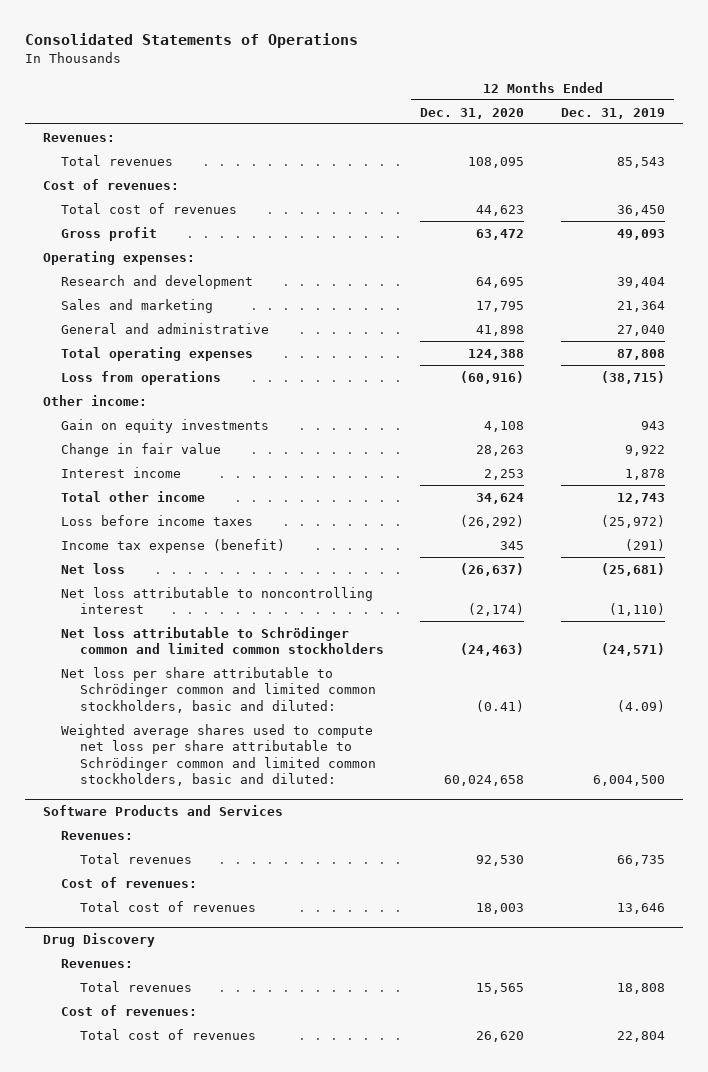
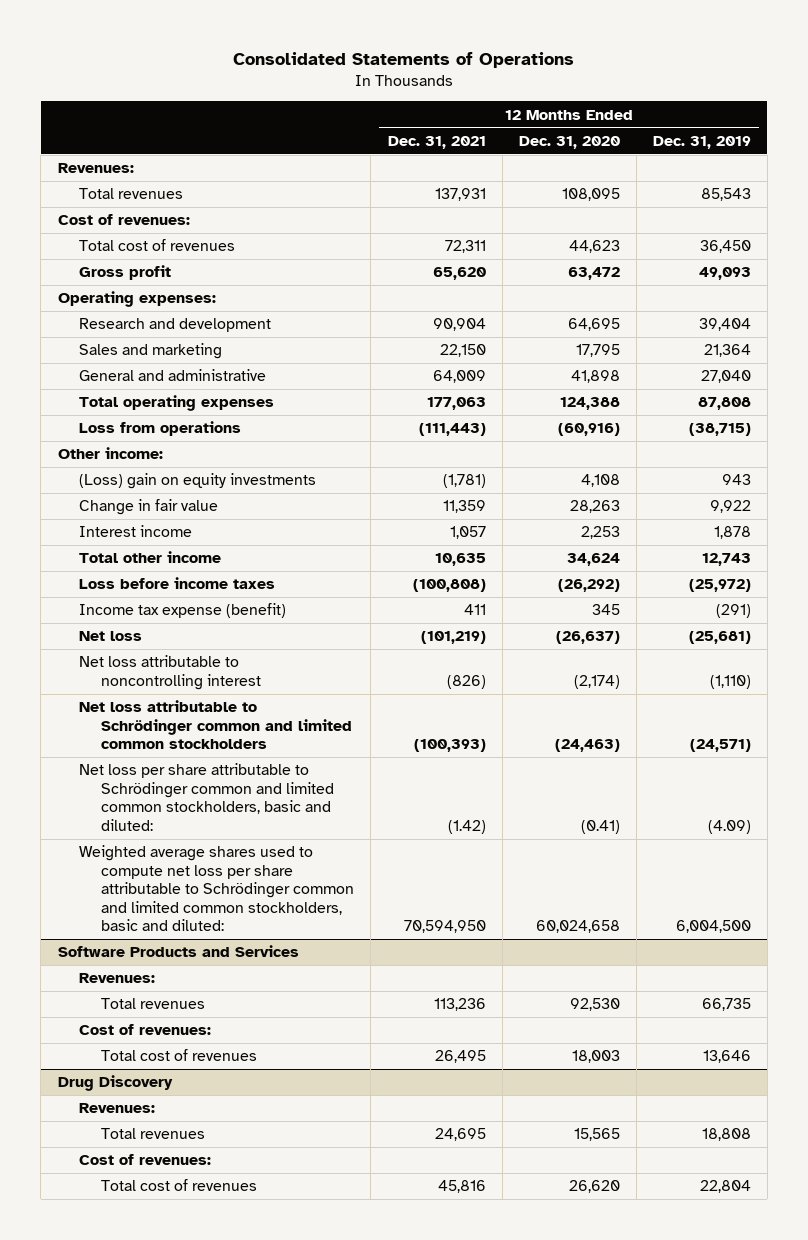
- | 12 Months Ended Dec. 31, 2020 | 12 Months Ended Dec. 31, 2019
+ | 12 Months Ended Dec. 31, 2021 | 12 Months Ended Dec. 31, 2020 | 12 Months Ended Dec. 31, 2019
- Gain on equity investments | 4,108 | 943
+ (Loss) gain on equity investments | (1,781) | 4,108 | 943

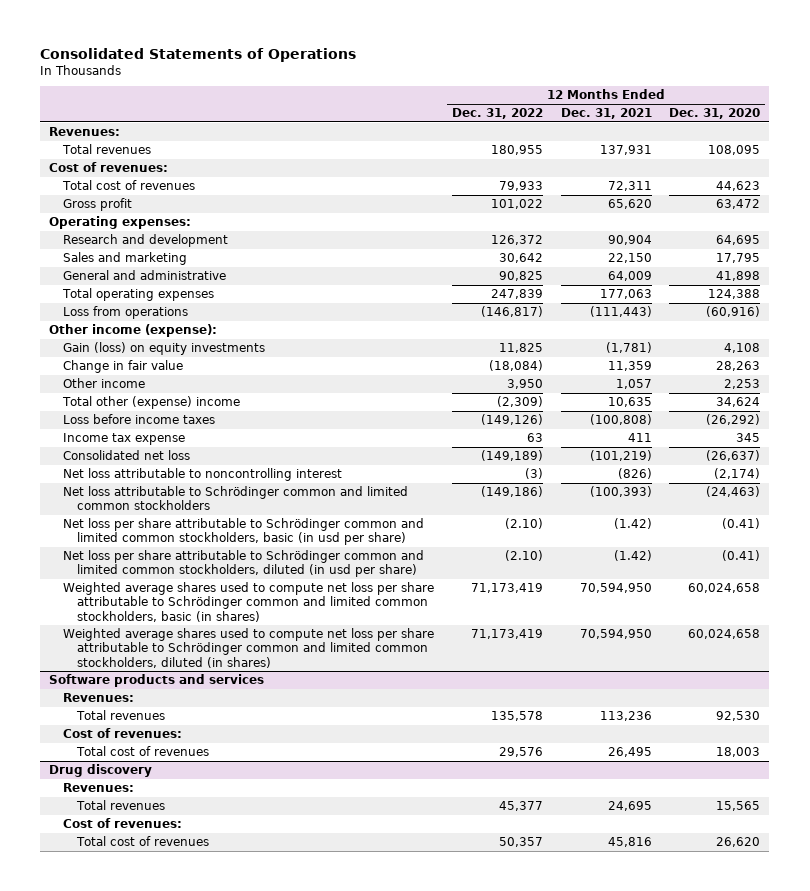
- | 12 Months Ended Dec. 31, 2021 | 12 Months Ended Dec. 31, 2020 | 12 Months Ended Dec. 31, 2019
+ | 12 Months Ended Dec. 31, 2022 | 12 Months Ended Dec. 31, 2021 | 12 Months Ended Dec. 31, 2020
- Other income:
- (Loss) gain on equity investments | (1,781) | 4,108 | 943
+ Other income (expense):
+ Gain (loss) on equity investments | 11,825 | (1,781) | 4,108
- Interest income | 1,057 | 2,253 | 1,878
- Total other income | 10,635 | 34,624 | 12,743
+ Other income | 3,950 | 1,057 | 2,253
+ Total other (expense) income | (2,309) | 10,635 | 34,624
- Income tax expense (benefit) | 411 | 345 | (291)
- Net loss | (101,219) | (26,637) | (25,681)
+ Income tax expense | 63 | 411 | 345
+ Consolidated net loss | (149,189) | (101,219) | (26,637)
- Net loss per share attributable to Schrödinger common and limited common stockholders, basic and diluted: | (1.42) | (0.41) | (4.09)
- Weighted average shares used to compute net loss per share attributable to Schrödinger common and limited common stockholders, basic and diluted: | 70,594,950 | 60,024,658 | 6,004,500
- Software Products and Services
+ Net loss per share attributable to Schrödinger common and limited common stockholders, basic (in usd per share) | (2.10) | (1.42) | (0.41)
+ Net loss per share attributable to Schrödinger common and limited common stockholders, diluted (in usd per share) | (2.10) | (1.42) | (0.41)
+ Weighted average shares used to compute net loss per share attributable to Schrödinger common and limited common stockholders, basic (in shares) | 71,173,419 | 70,594,950 | 60,024,658
+ Weighted average shares used to compute net loss per share attributable to Schrödinger common and limited common stockholders, diluted (in shares) | 71,173,419 | 70,594,950 | 60,024,658
+ Software products and services
- Drug Discovery
+ Drug discovery

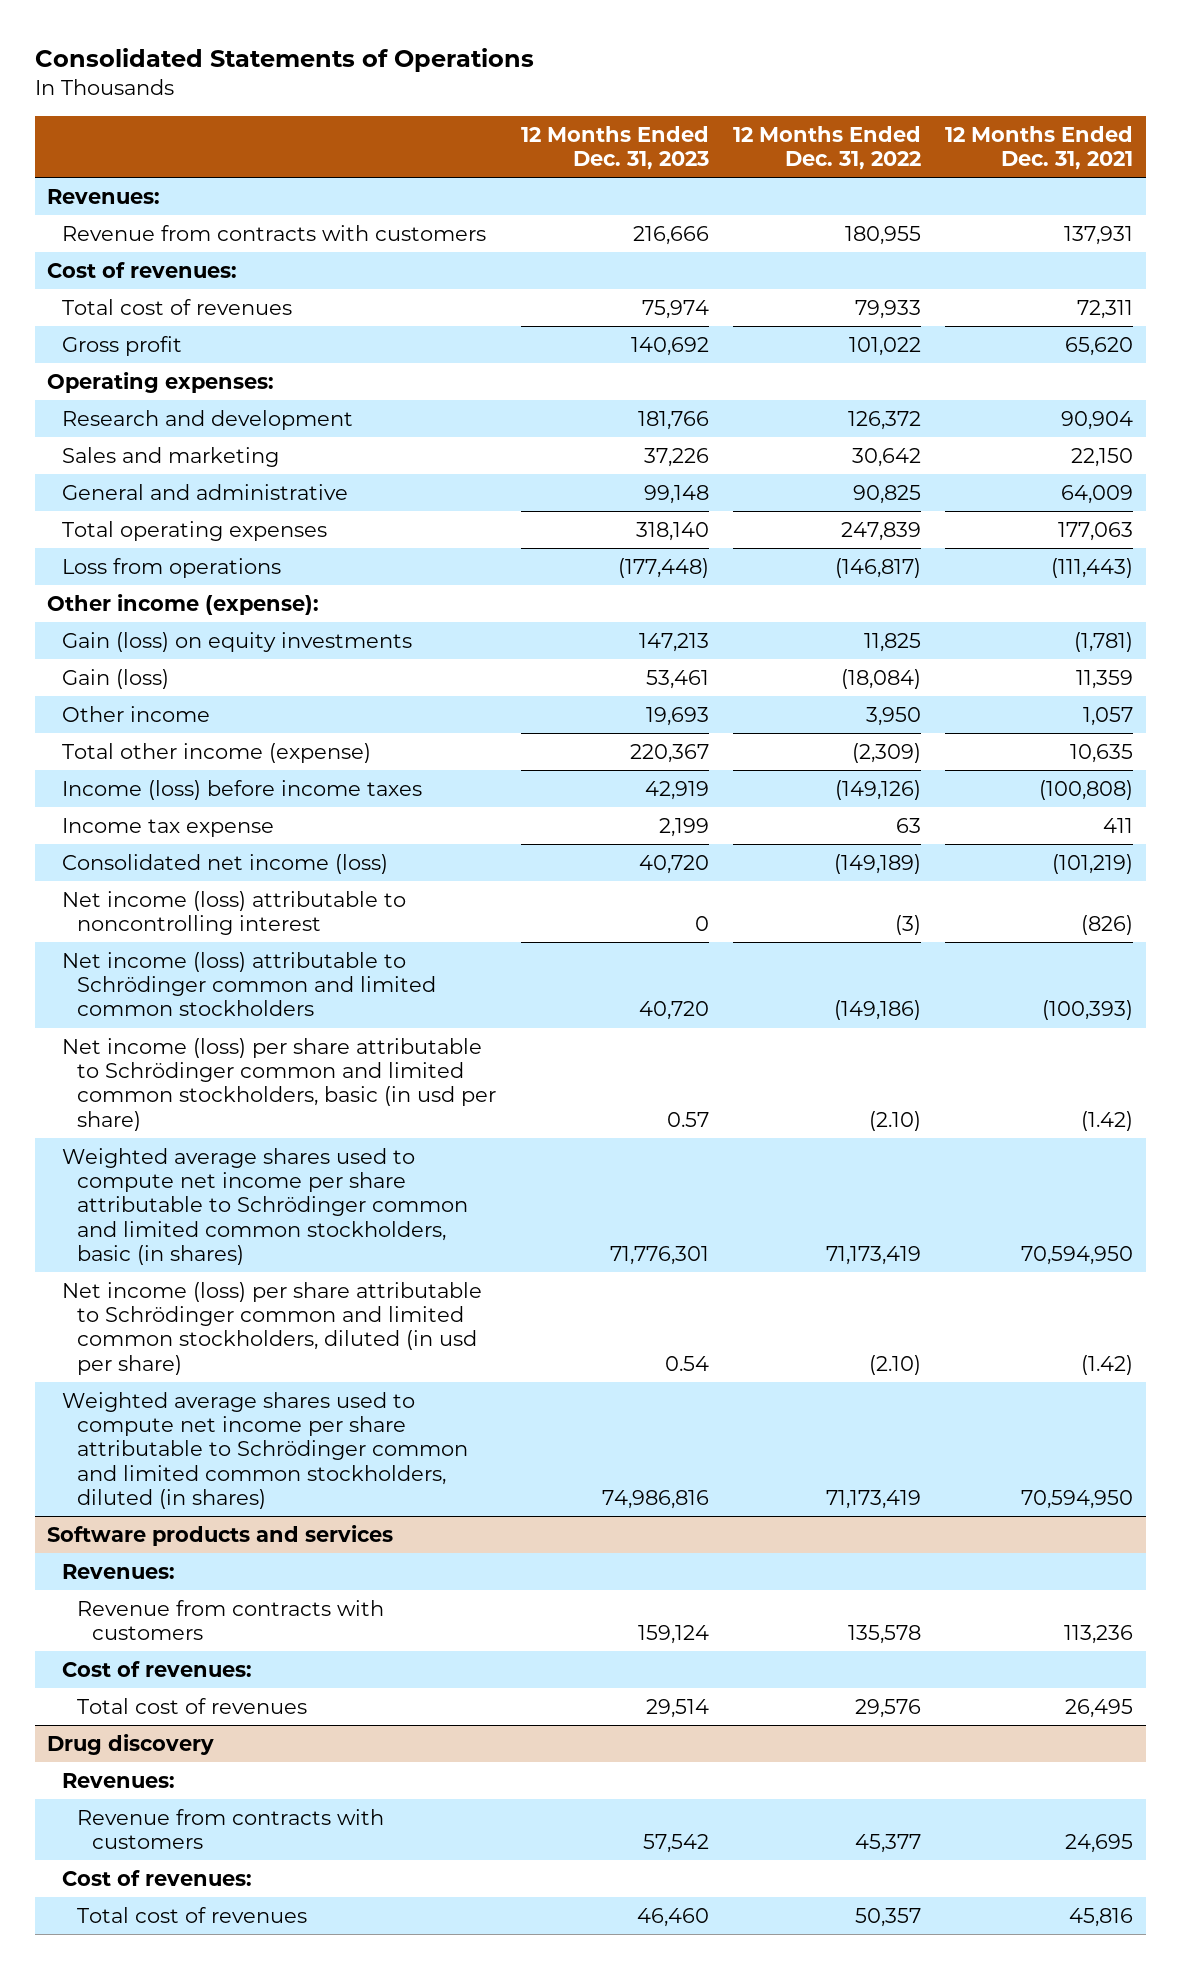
- | 12 Months Ended Dec. 31, 2022 | 12 Months Ended Dec. 31, 2021 | 12 Months Ended Dec. 31, 2020
+ | 12 Months Ended Dec. 31, 2023 | 12 Months Ended Dec. 31, 2022 | 12 Months Ended Dec. 31, 2021
- Total revenues | 180,955 | 137,931 | 108,095
+ Revenue from contracts with customers | 216,666 | 180,955 | 137,931
- Change in fair value | (18,084) | 11,359 | 28,263
+ Gain (loss) | 53,461 | (18,084) | 11,359
- Total other (expense) income | (2,309) | 10,635 | 34,624
- Loss before income taxes | (149,126) | (100,808) | (26,292)
+ Total other income (expense) | 220,367 | (2,309) | 10,635
+ Income (loss) before income taxes | 42,919 | (149,126) | (100,808)
- Consolidated net loss | (149,189) | (101,219) | (26,637)
- Net loss attributable to noncontrolling interest | (3) | (826) | (2,174)
- Net loss attributable to Schrödinger common and limited common stockholders | (149,186) | (100,393) | (24,463)
- Net loss per share attributable to Schrödinger common and limited common stockholders, basic (in usd per share) | (2.10) | (1.42) | (0.41)
- Net loss per share attributable to Schrödinger common and limited common stockholders, diluted (in usd per share) | (2.10) | (1.42) | (0.41)
- Weighted average shares used to compute net loss per share attributable to Schrödinger common and limited common stockholders, basic (in shares) | 71,173,419 | 70,594,950 | 60,024,658
- Weighted average shares used to compute net loss per share attributable to Schrödinger common and limited common stockholders, diluted (in shares) | 71,173,419 | 70,594,950 | 60,024,658
+ Consolidated net income (loss) | 40,720 | (149,189) | (101,219)
+ Net income (loss) attributable to noncontrolling interest | 0 | (3) | (826)
+ Net income (loss) attributable to Schrödinger common and limited common stockholders | 40,720 | (149,186) | (100,393)
+ Net income (loss) per share attributable to Schrödinger common and limited common stockholders, basic (in usd per share) | 0.57 | (2.10) | (1.42)
+ Weighted average shares used to compute net income per share attributable to Schrödinger common and limited common stockholders, basic (in shares) | 71,776,301 | 71,173,419 | 70,594,950
+ Net income (loss) per share attributable to Schrödinger common and limited common stockholders, diluted (in usd per share) | 0.54 | (2.10) | (1.42)
+ Weighted average shares used to compute net income per share attributable to Schrödinger common and limited common stockholders, diluted (in shares) | 74,986,816 | 71,173,419 | 70,594,950
@ Software products and services
- Total revenues | 135,578 | 113,236 | 92,530
+ Revenue from contracts with customers | 159,124 | 135,578 | 113,236
@ Drug discovery
- Total revenues | 45,377 | 24,695 | 15,565
+ Revenue from contracts with customers | 57,542 | 45,377 | 24,695

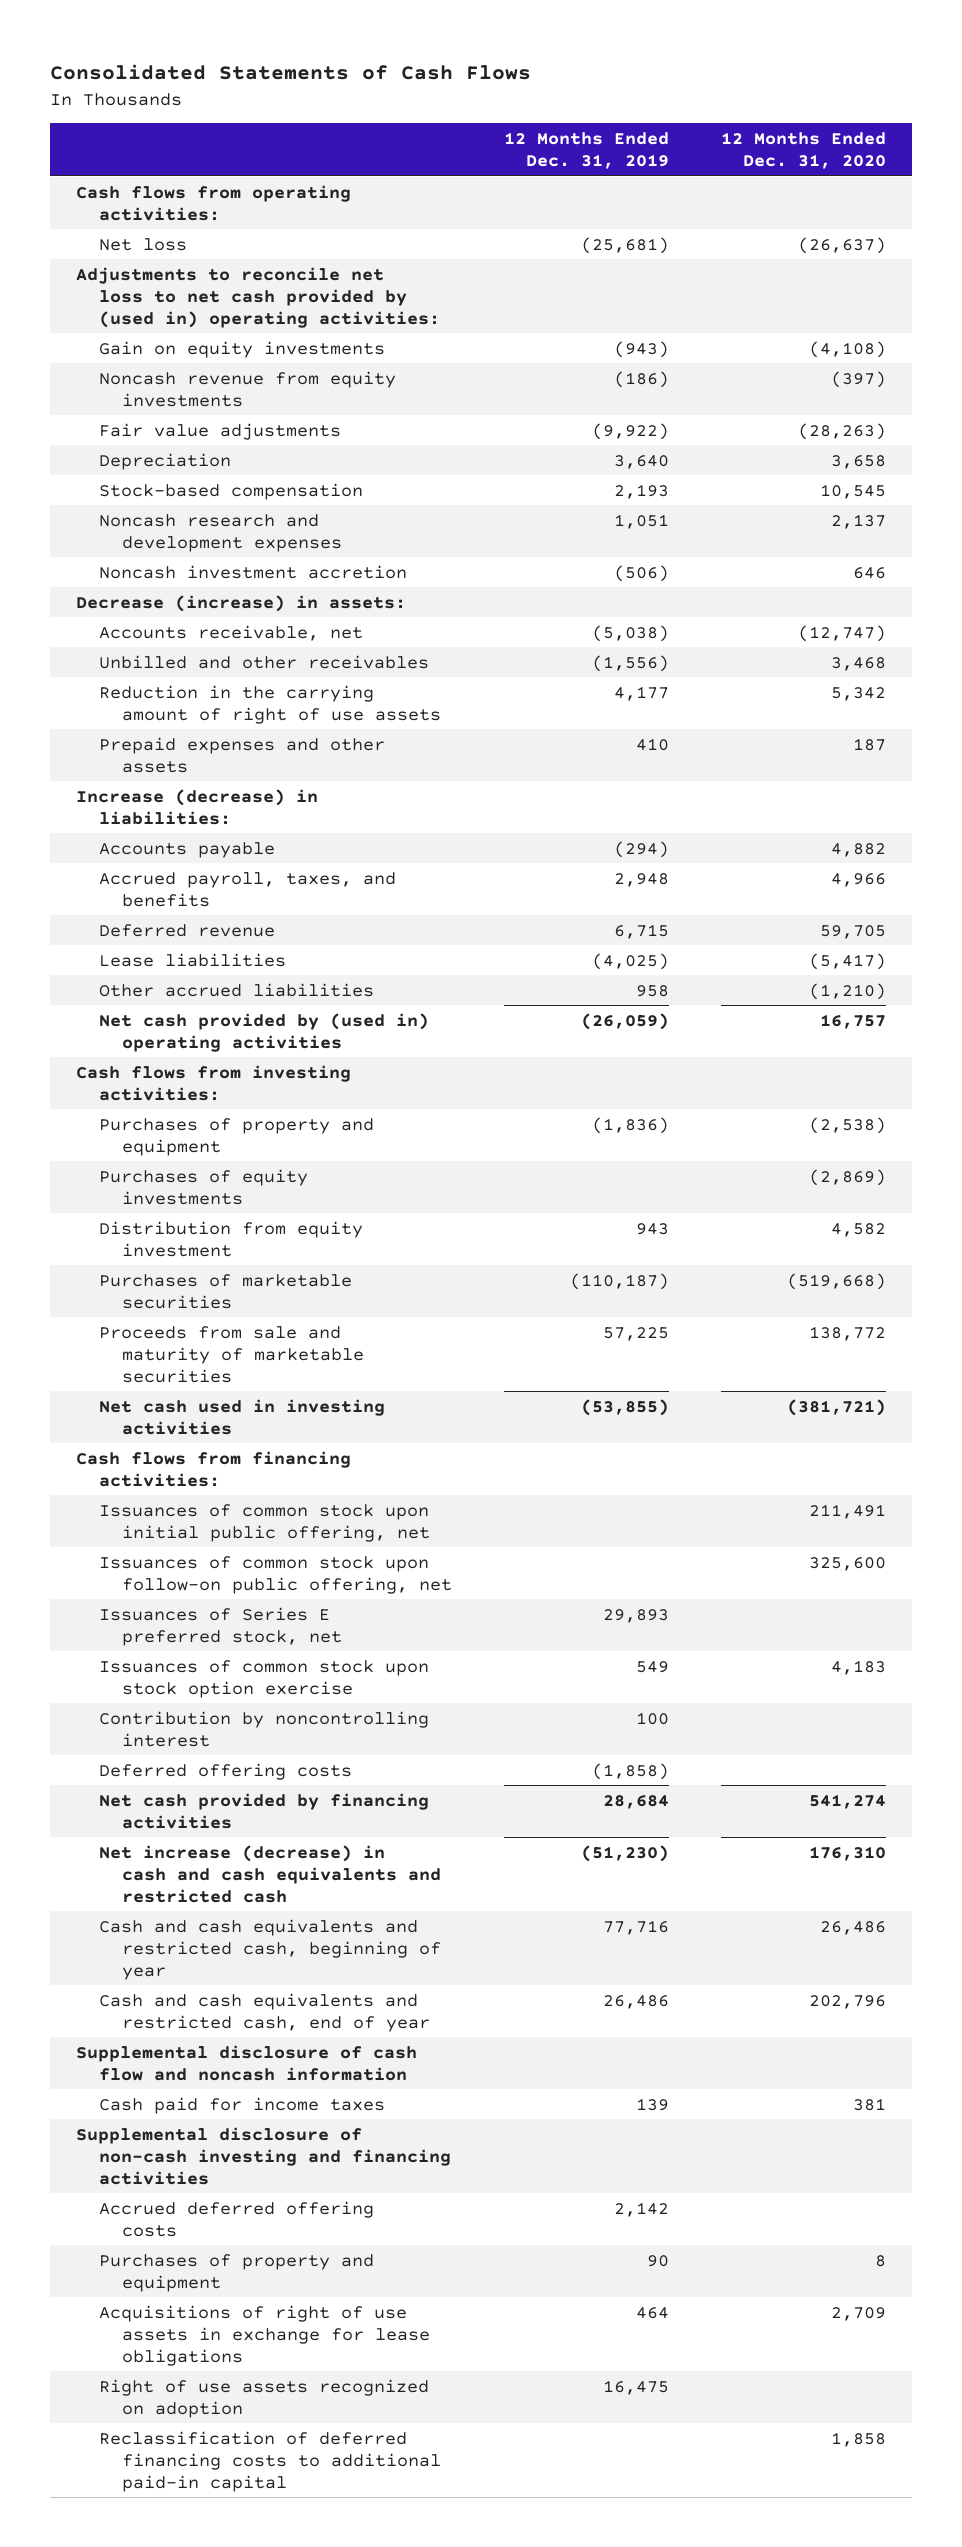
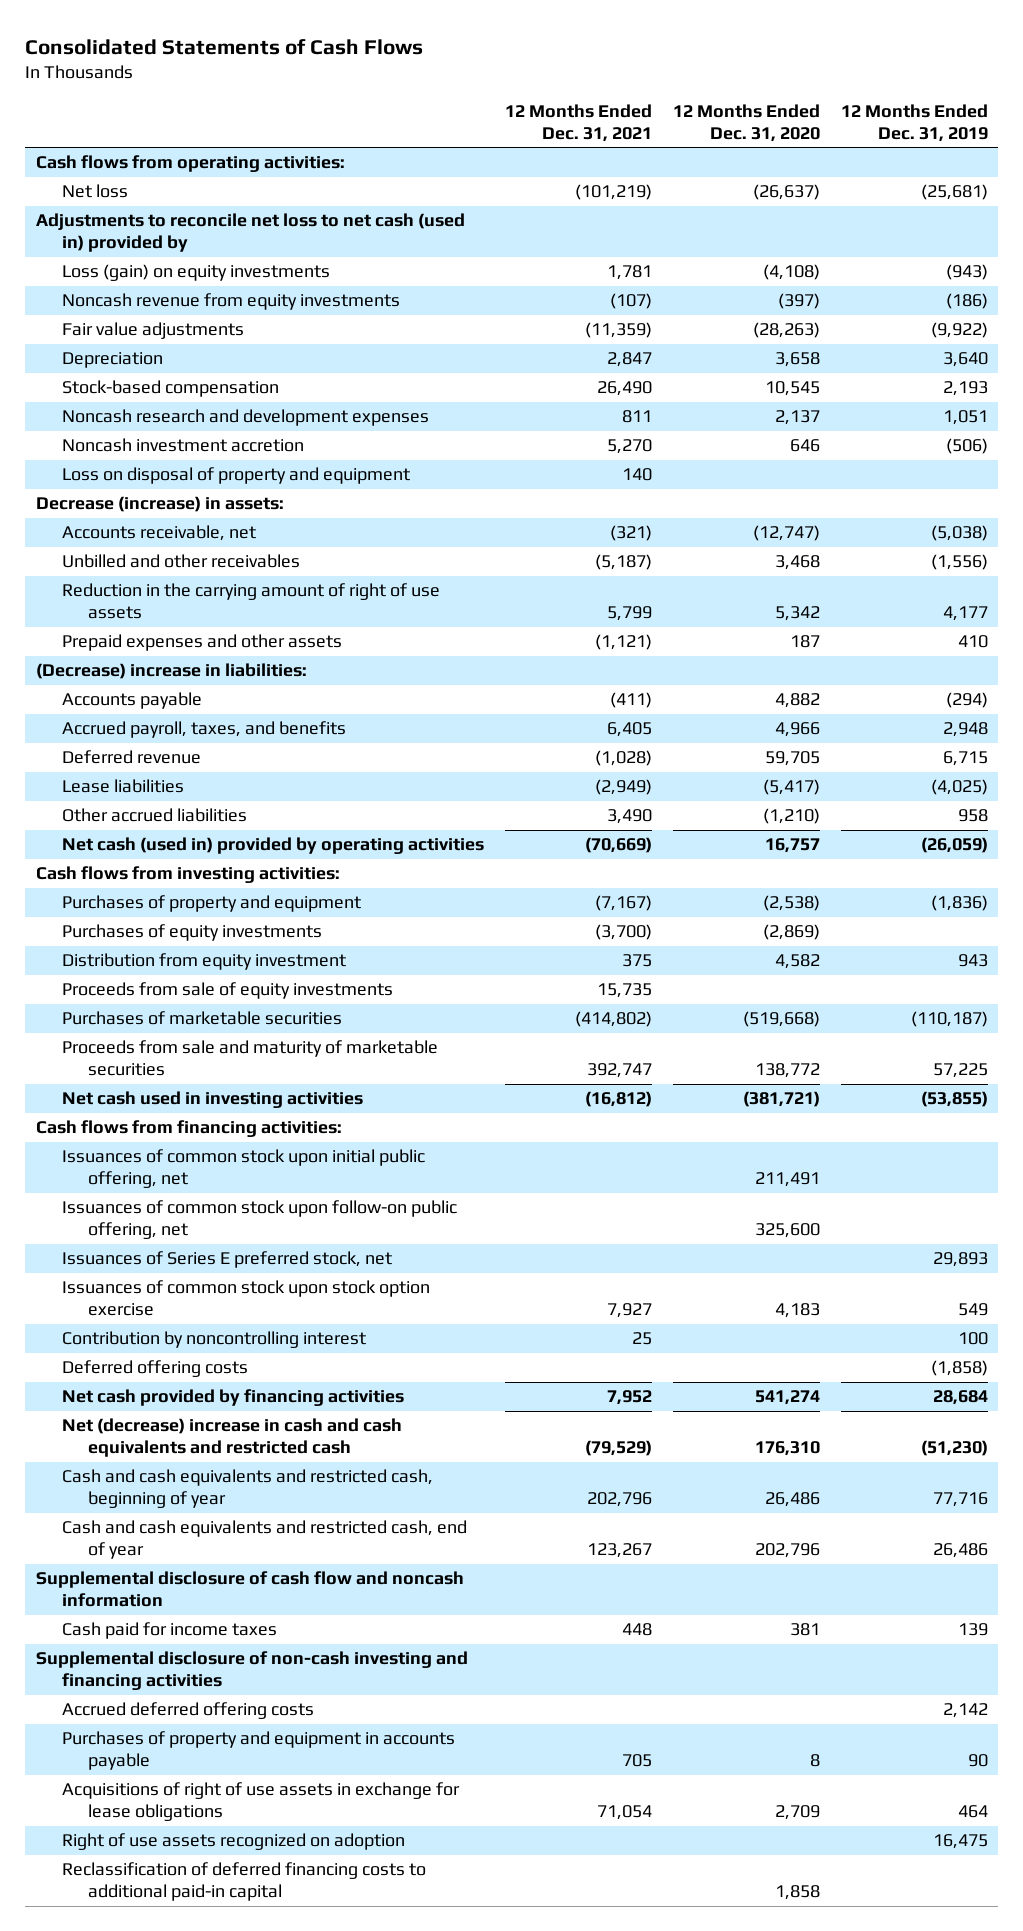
- | 12 Months Ended Dec. 31, 2019 | 12 Months Ended Dec. 31, 2020
+ | 12 Months Ended Dec. 31, 2021 | 12 Months Ended Dec. 31, 2020 | 12 Months Ended Dec. 31, 2019
- Adjustments to reconcile net loss to net cash provided by (used in) operating activities:
- Gain on equity investments | (943) | (4,108)
+ Adjustments to reconcile net loss to net cash (used in) provided by
+ Loss (gain) on equity investments | 1,781 | (4,108) | (943)
+ Loss on disposal of property and equipment | 140 | |
- Increase (decrease) in liabilities:
+ (Decrease) increase in liabilities:
- Net cash provided by (used in) operating activities | (26,059) | 16,757
+ Net cash (used in) provided by operating activities | (70,669) | 16,757 | (26,059)
+ Proceeds from sale of equity investments | 15,735 | |
- Net increase (decrease) in cash and cash equivalents and restricted cash | (51,230) | 176,310
+ Net (decrease) increase in cash and cash equivalents and restricted cash | (79,529) | 176,310 | (51,230)
- Purchases of property and equipment | 90 | 8
+ Purchases of property and equipment in accounts payable | 705 | 8 | 90

